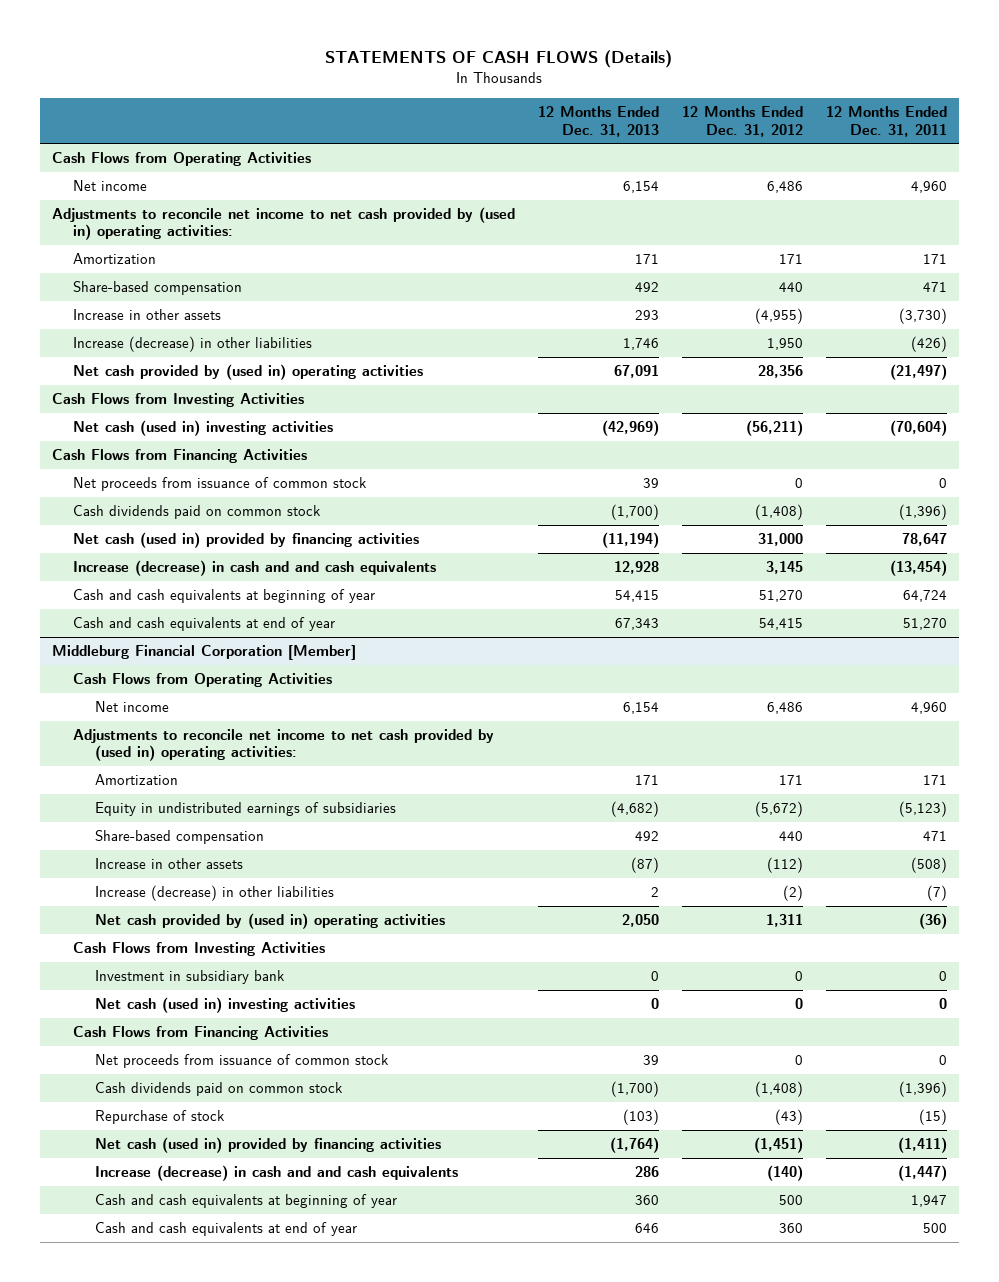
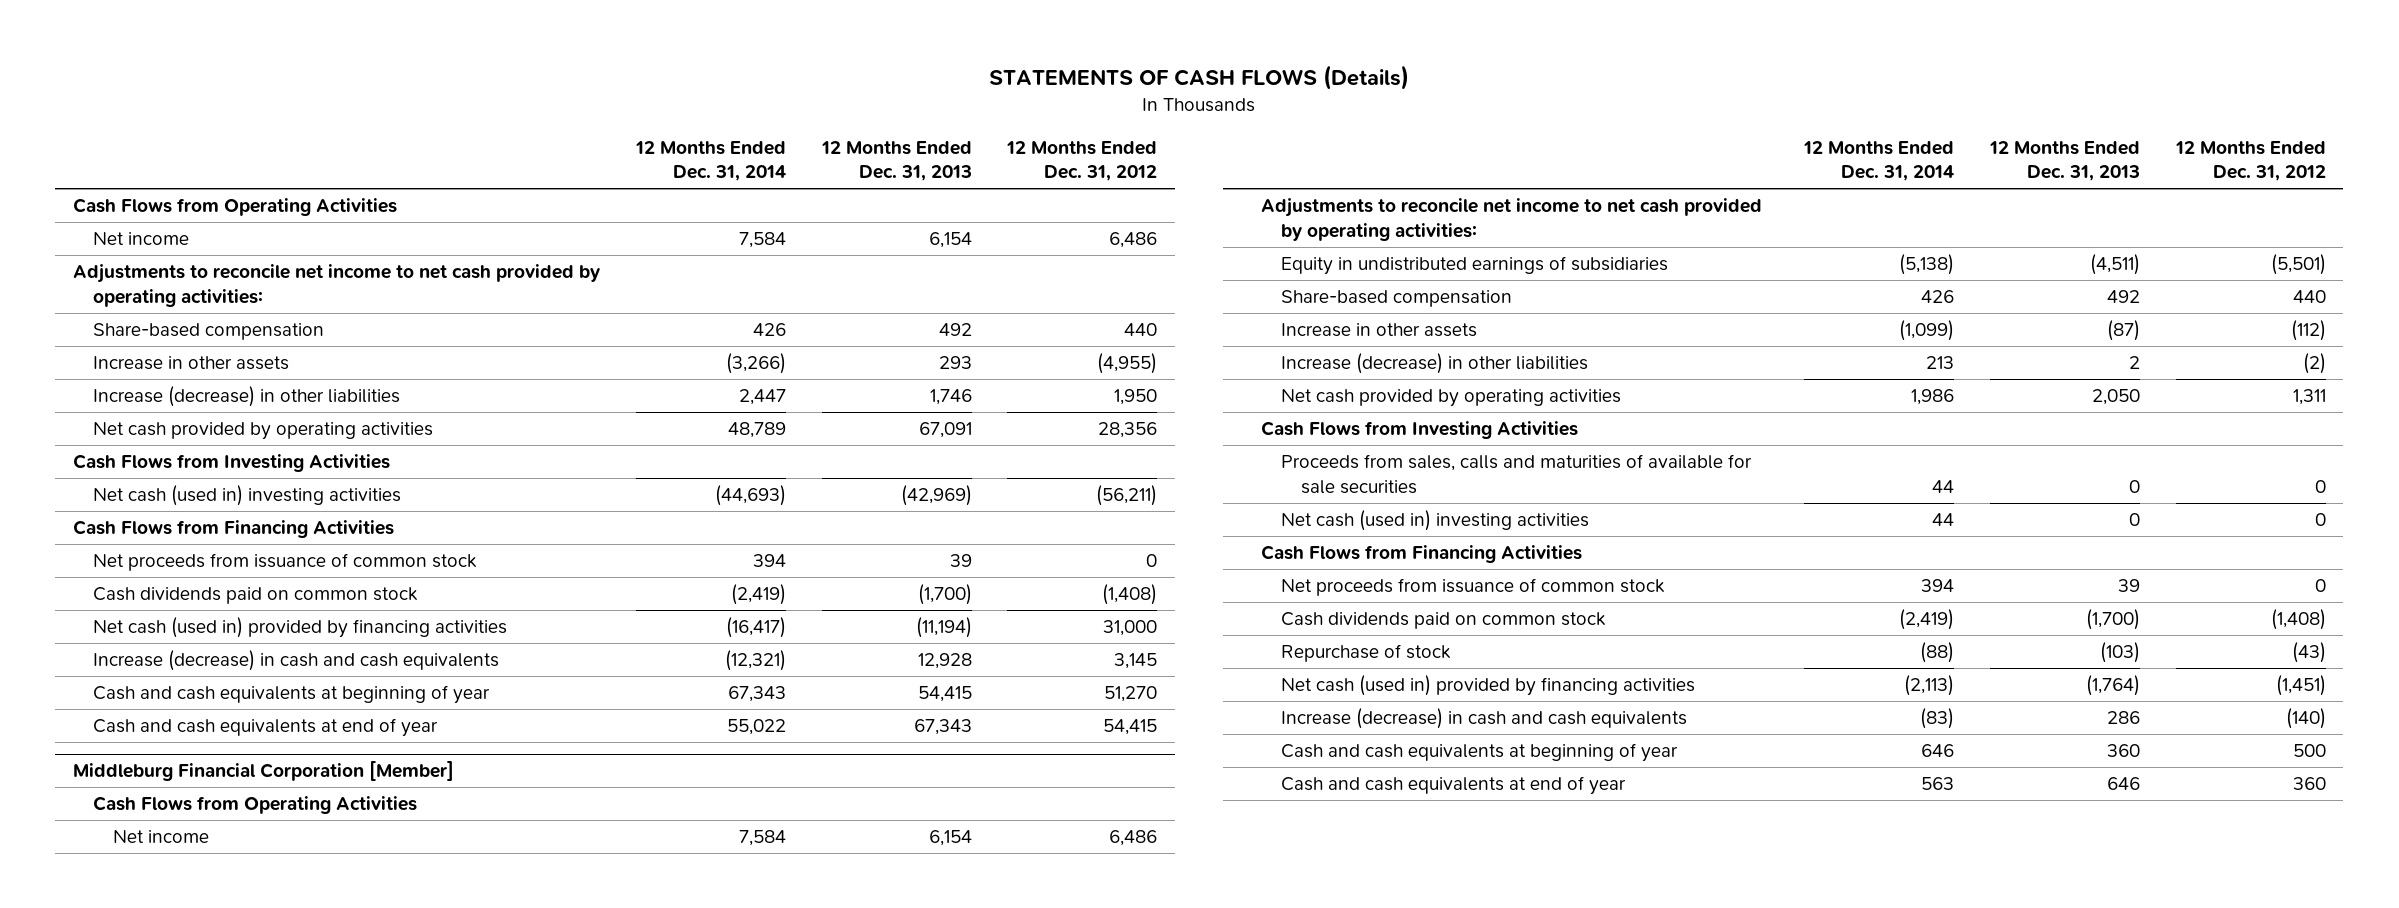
- | 12 Months Ended Dec. 31, 2013 | 12 Months Ended Dec. 31, 2012 | 12 Months Ended Dec. 31, 2011
+ | 12 Months Ended Dec. 31, 2014 | 12 Months Ended Dec. 31, 2013 | 12 Months Ended Dec. 31, 2012
- Adjustments to reconcile net income to net cash provided by (used in) operating activities:
- Amortization | 171 | 171 | 171
+ Adjustments to reconcile net income to net cash provided by operating activities:
- Net cash provided by (used in) operating activities | 67,091 | 28,356 | (21,497)
+ Net cash provided by operating activities | 48,789 | 67,091 | 28,356
- Increase (decrease) in cash and and cash equivalents | 12,928 | 3,145 | (13,454)
+ Increase (decrease) in cash and cash equivalents | (12,321) | 12,928 | 3,145
@ Middleburg Financial Corporation [Member]
- Adjustments to reconcile net income to net cash provided by (used in) operating activities:
- Amortization | 171 | 171 | 171
- Equity in undistributed earnings of subsidiaries | (4,682) | (5,672) | (5,123)
+ Adjustments to reconcile net income to net cash provided by operating activities:
+ Equity in undistributed earnings of subsidiaries | (5,138) | (4,511) | (5,501)
- Net cash provided by (used in) operating activities | 2,050 | 1,311 | (36)
+ Net cash provided by operating activities | 1,986 | 2,050 | 1,311
- Investment in subsidiary bank | 0 | 0 | 0
+ Proceeds from sales, calls and maturities of available for sale securities | 44 | 0 | 0
- Increase (decrease) in cash and and cash equivalents | 286 | (140) | (1,447)
+ Increase (decrease) in cash and cash equivalents | (83) | 286 | (140)

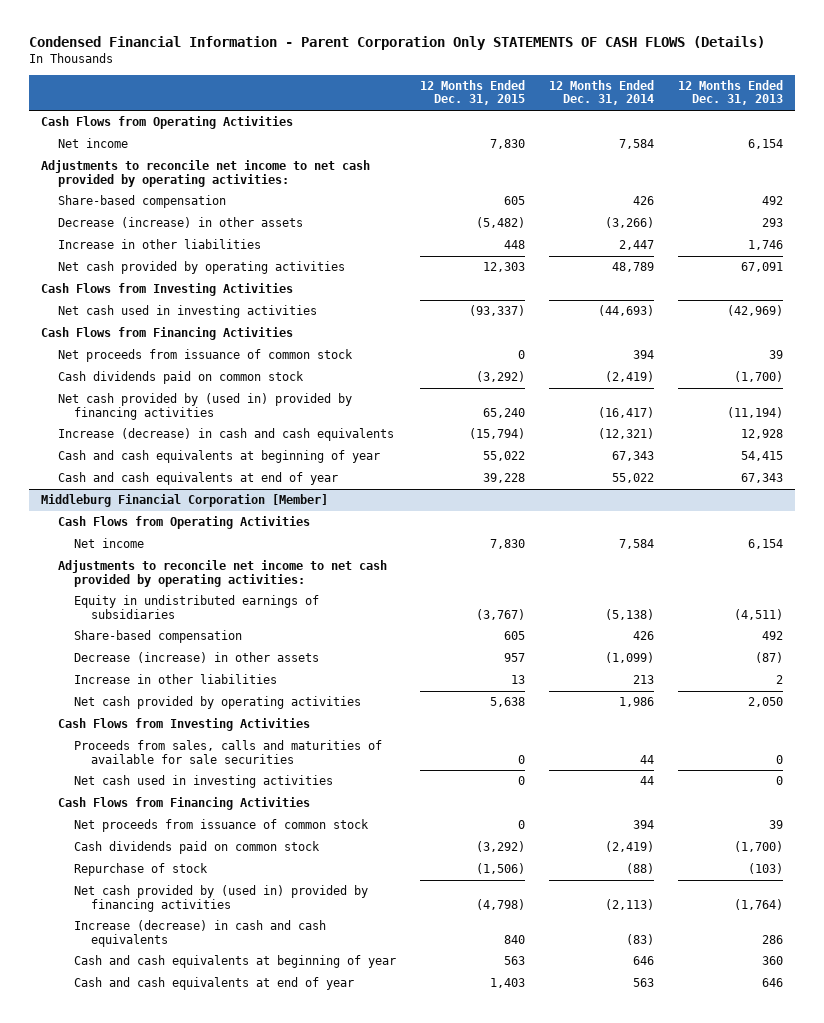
- STATEMENTS OF CASH FLOWS (Details)
+ Condensed Financial Information - Parent Corporation Only STATEMENTS OF CASH FLOWS (Details)
- | 12 Months Ended Dec. 31, 2014 | 12 Months Ended Dec. 31, 2013 | 12 Months Ended Dec. 31, 2012
+ | 12 Months Ended Dec. 31, 2015 | 12 Months Ended Dec. 31, 2014 | 12 Months Ended Dec. 31, 2013
- Increase in other assets | (3,266) | 293 | (4,955)
- Increase (decrease) in other liabilities | 2,447 | 1,746 | 1,950
+ Decrease (increase) in other assets | (5,482) | (3,266) | 293
+ Increase in other liabilities | 448 | 2,447 | 1,746
- Net cash (used in) investing activities | (44,693) | (42,969) | (56,211)
+ Net cash used in investing activities | (93,337) | (44,693) | (42,969)
- Net cash (used in) provided by financing activities | (16,417) | (11,194) | 31,000
+ Net cash provided by (used in) provided by financing activities | 65,240 | (16,417) | (11,194)
@ Middleburg Financial Corporation [Member]
- Increase in other assets | (1,099) | (87) | (112)
- Increase (decrease) in other liabilities | 213 | 2 | (2)
+ Decrease (increase) in other assets | 957 | (1,099) | (87)
+ Increase in other liabilities | 13 | 213 | 2
- Net cash (used in) investing activities | 44 | 0 | 0
+ Net cash used in investing activities | 0 | 44 | 0
- Net cash (used in) provided by financing activities | (2,113) | (1,764) | (1,451)
+ Net cash provided by (used in) provided by financing activities | (4,798) | (2,113) | (1,764)

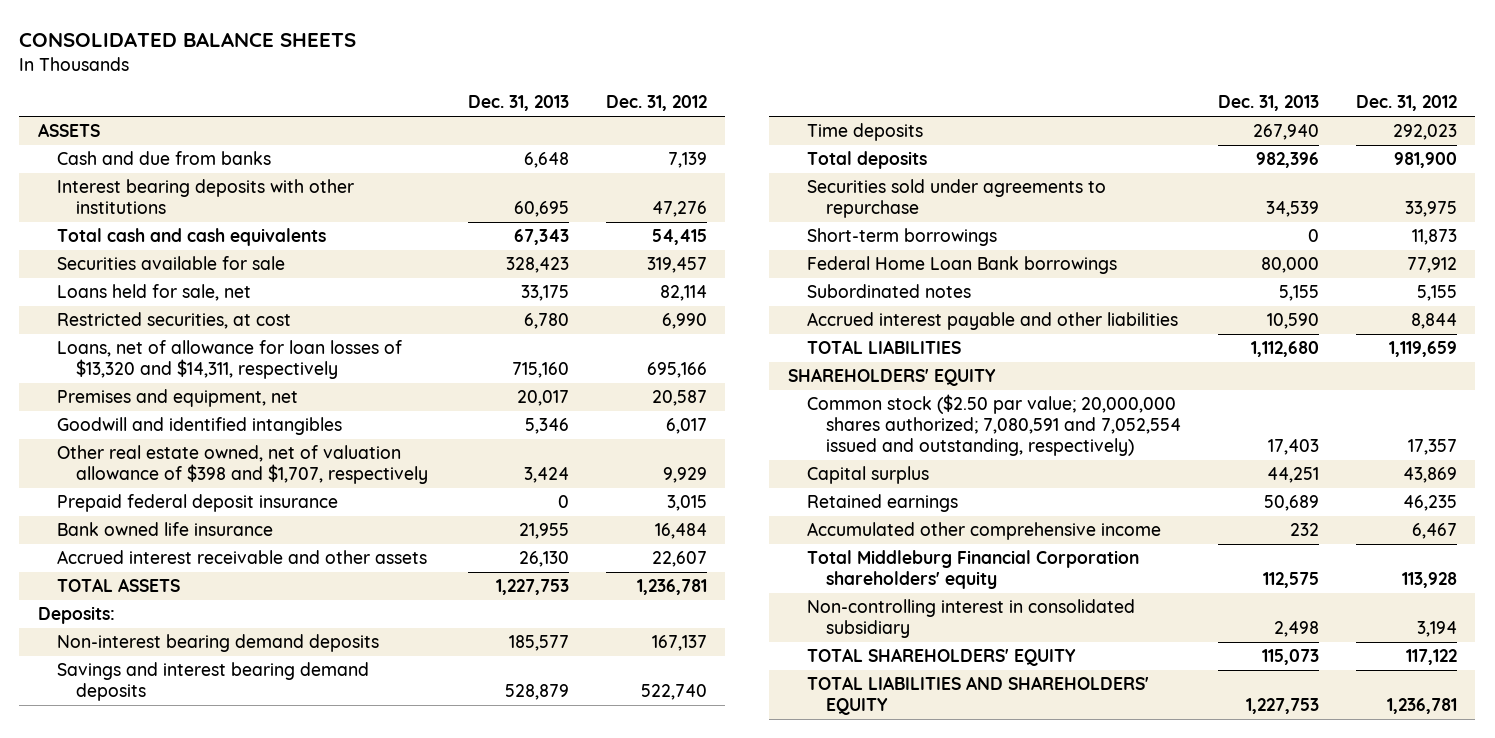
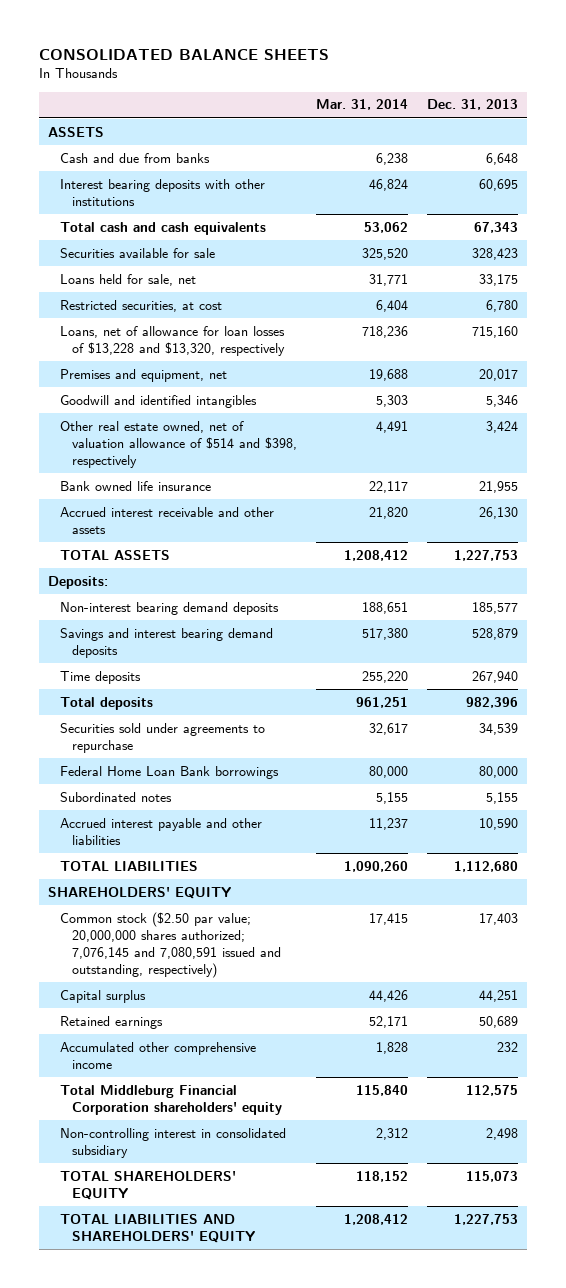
- | Dec. 31, 2013 | Dec. 31, 2012
+ | Mar. 31, 2014 | Dec. 31, 2013
- Loans, net of allowance for loan losses of $13,320 and $14,311, respectively | 715,160 | 695,166
+ Loans, net of allowance for loan losses of $13,228 and $13,320, respectively | 718,236 | 715,160
- Other real estate owned, net of valuation allowance of $398 and $1,707, respectively | 3,424 | 9,929
- Prepaid federal deposit insurance | 0 | 3,015
+ Other real estate owned, net of valuation allowance of $514 and $398, respectively | 4,491 | 3,424
- Short-term borrowings | 0 | 11,873
- Common stock ($2.50 par value; 20,000,000 shares authorized; 7,080,591 and 7,052,554 issued and outstanding, respectively) | 17,403 | 17,357
+ Common stock ($2.50 par value; 20,000,000 shares authorized; 7,076,145 and 7,080,591 issued and outstanding, respectively) | 17,415 | 17,403

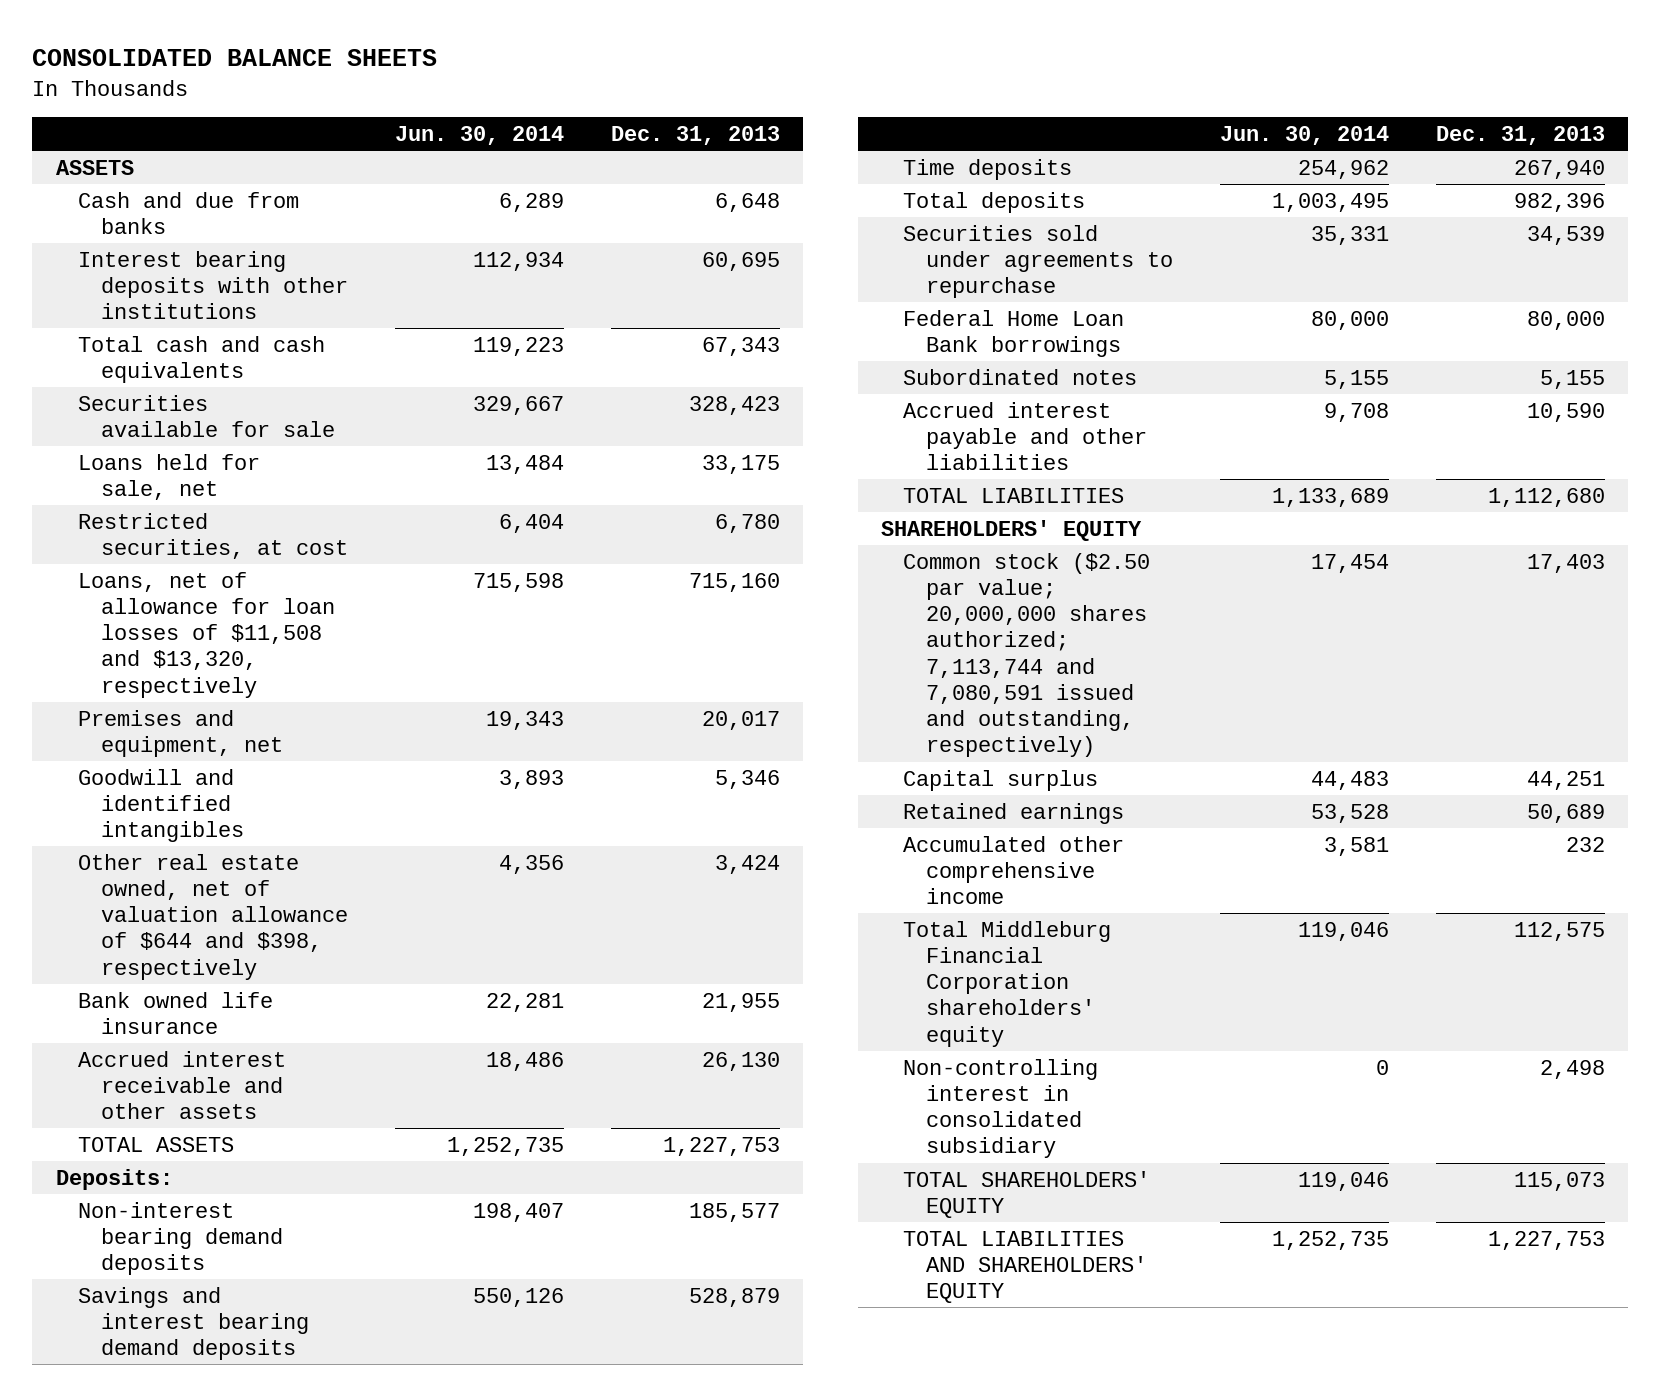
- | Mar. 31, 2014 | Dec. 31, 2013
+ | Jun. 30, 2014 | Dec. 31, 2013
- Loans, net of allowance for loan losses of $13,228 and $13,320, respectively | 718,236 | 715,160
+ Loans, net of allowance for loan losses of $11,508 and $13,320, respectively | 715,598 | 715,160
- Other real estate owned, net of valuation allowance of $514 and $398, respectively | 4,491 | 3,424
+ Other real estate owned, net of valuation allowance of $644 and $398, respectively | 4,356 | 3,424
- Common stock ($2.50 par value; 20,000,000 shares authorized; 7,076,145 and 7,080,591 issued and outstanding, respectively) | 17,415 | 17,403
+ Common stock ($2.50 par value; 20,000,000 shares authorized; 7,113,744 and 7,080,591 issued and outstanding, respectively) | 17,454 | 17,403

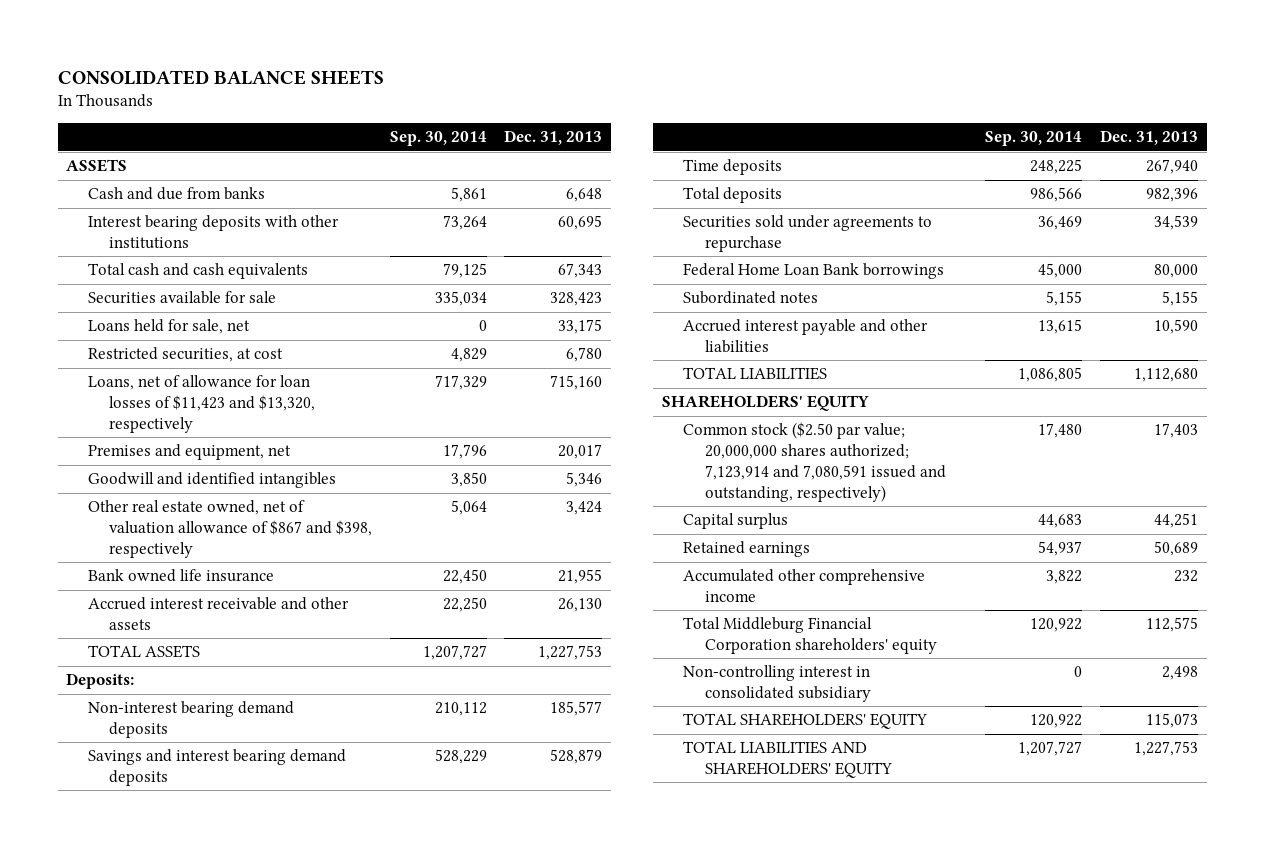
- | Jun. 30, 2014 | Dec. 31, 2013
+ | Sep. 30, 2014 | Dec. 31, 2013
- Loans, net of allowance for loan losses of $11,508 and $13,320, respectively | 715,598 | 715,160
+ Loans, net of allowance for loan losses of $11,423 and $13,320, respectively | 717,329 | 715,160
- Other real estate owned, net of valuation allowance of $644 and $398, respectively | 4,356 | 3,424
+ Other real estate owned, net of valuation allowance of $867 and $398, respectively | 5,064 | 3,424
- Common stock ($2.50 par value; 20,000,000 shares authorized; 7,113,744 and 7,080,591 issued and outstanding, respectively) | 17,454 | 17,403
+ Common stock ($2.50 par value; 20,000,000 shares authorized; 7,123,914 and 7,080,591 issued and outstanding, respectively) | 17,480 | 17,403

